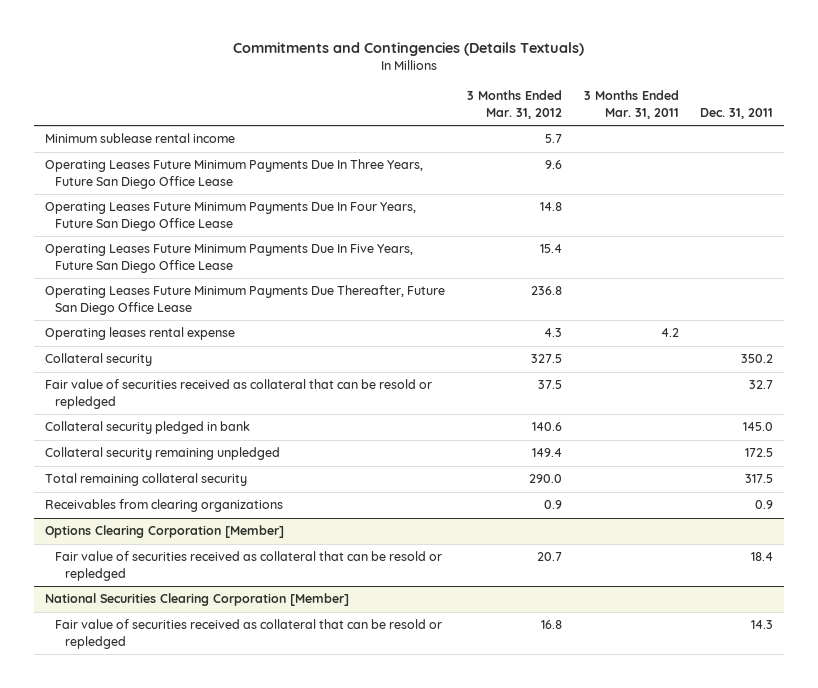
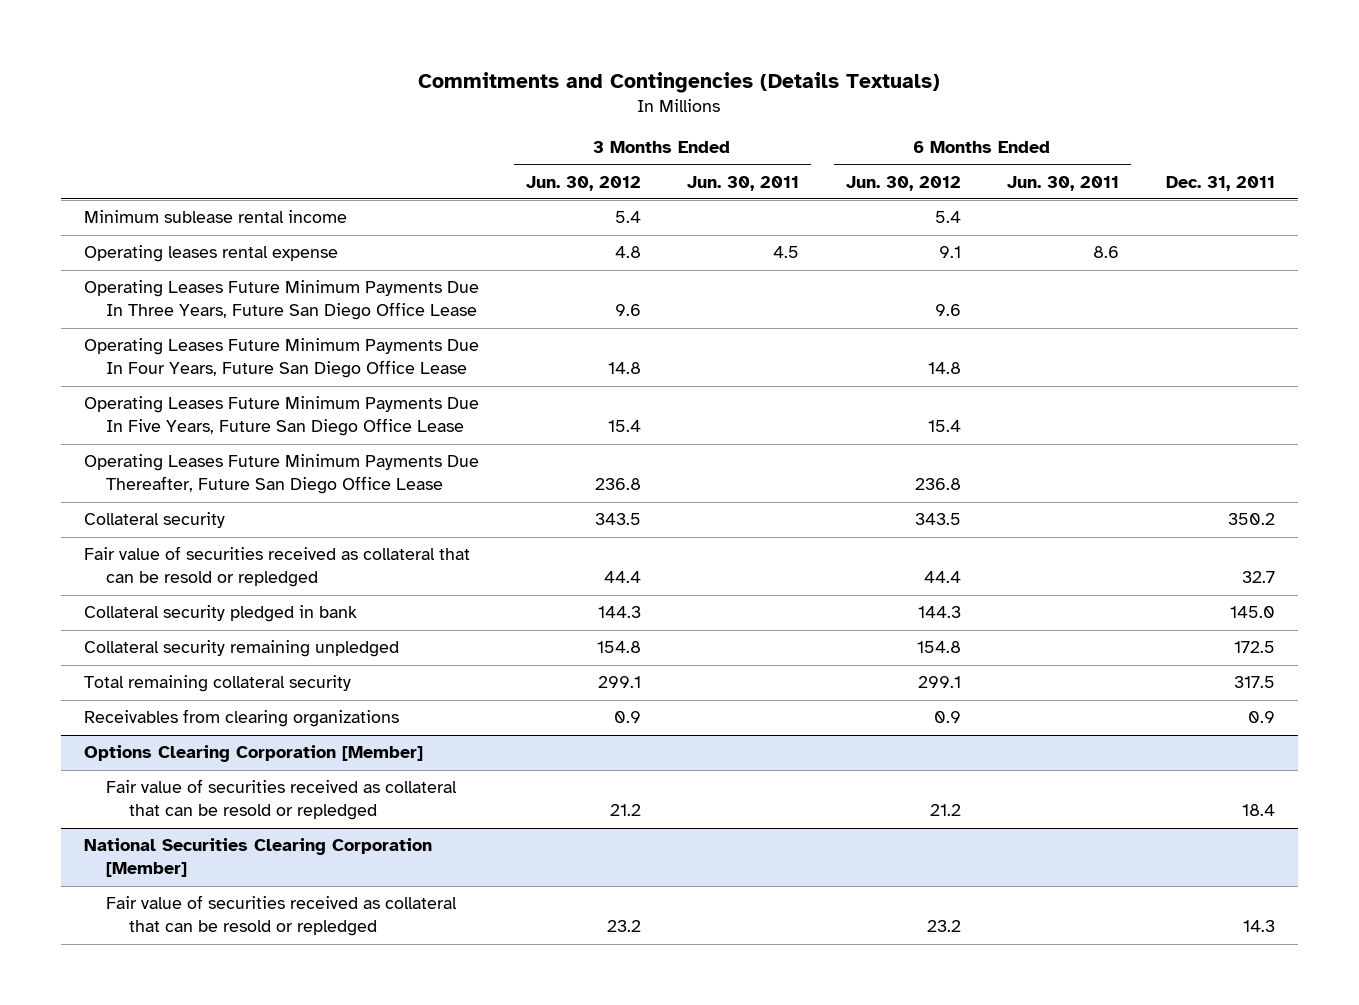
- | 3 Months Ended Mar. 31, 2012 | 3 Months Ended Mar. 31, 2011 | Dec. 31, 2011
+ | 3 Months Ended Jun. 30, 2012 | 3 Months Ended Jun. 30, 2011 | 6 Months Ended Jun. 30, 2012 | 6 Months Ended Jun. 30, 2011 | Dec. 31, 2011
moved up: Operating leases rental expense | 4.8 | 4.5 | 9.1 | 8.6 |

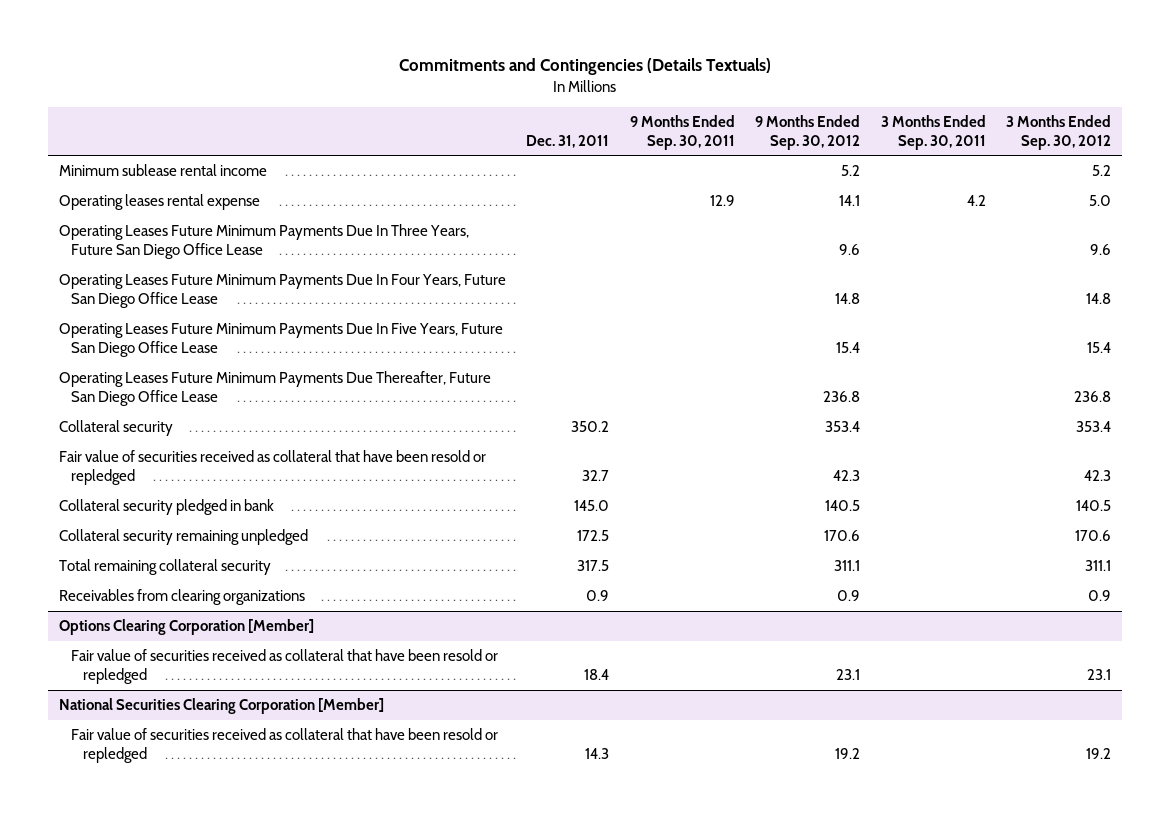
- | 3 Months Ended Jun. 30, 2012 | 3 Months Ended Jun. 30, 2011 | 6 Months Ended Jun. 30, 2012 | 6 Months Ended Jun. 30, 2011 | Dec. 31, 2011
+ | Dec. 31, 2011 | 9 Months Ended Sep. 30, 2011 | 9 Months Ended Sep. 30, 2012 | 3 Months Ended Sep. 30, 2011 | 3 Months Ended Sep. 30, 2012
- Fair value of securities received as collateral that can be resold or repledged | 44.4 | | 44.4 | | 32.7
+ Fair value of securities received as collateral that have been resold or repledged | 32.7 | | 42.3 | | 42.3
@ Options Clearing Corporation [Member]
- Fair value of securities received as collateral that can be resold or repledged | 21.2 | | 21.2 | | 18.4
+ Fair value of securities received as collateral that have been resold or repledged | 18.4 | | 23.1 | | 23.1
@ National Securities Clearing Corporation [Member]
- Fair value of securities received as collateral that can be resold or repledged | 23.2 | | 23.2 | | 14.3
+ Fair value of securities received as collateral that have been resold or repledged | 14.3 | | 19.2 | | 19.2

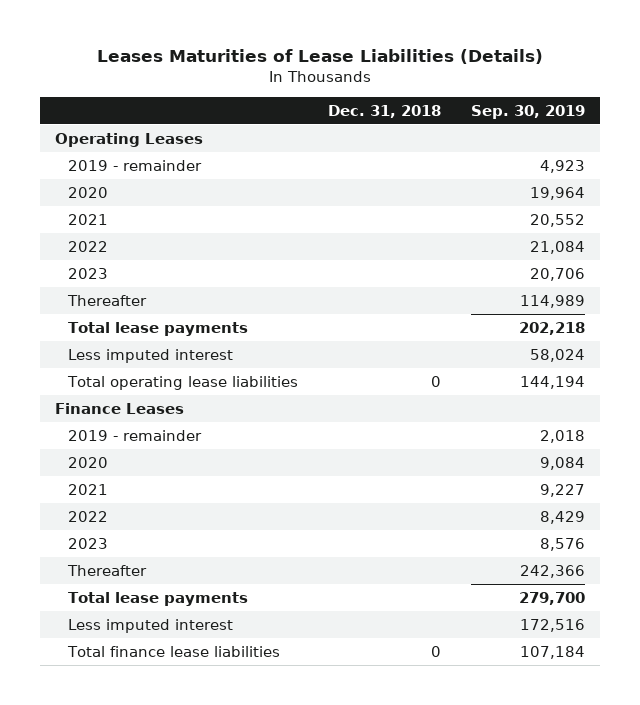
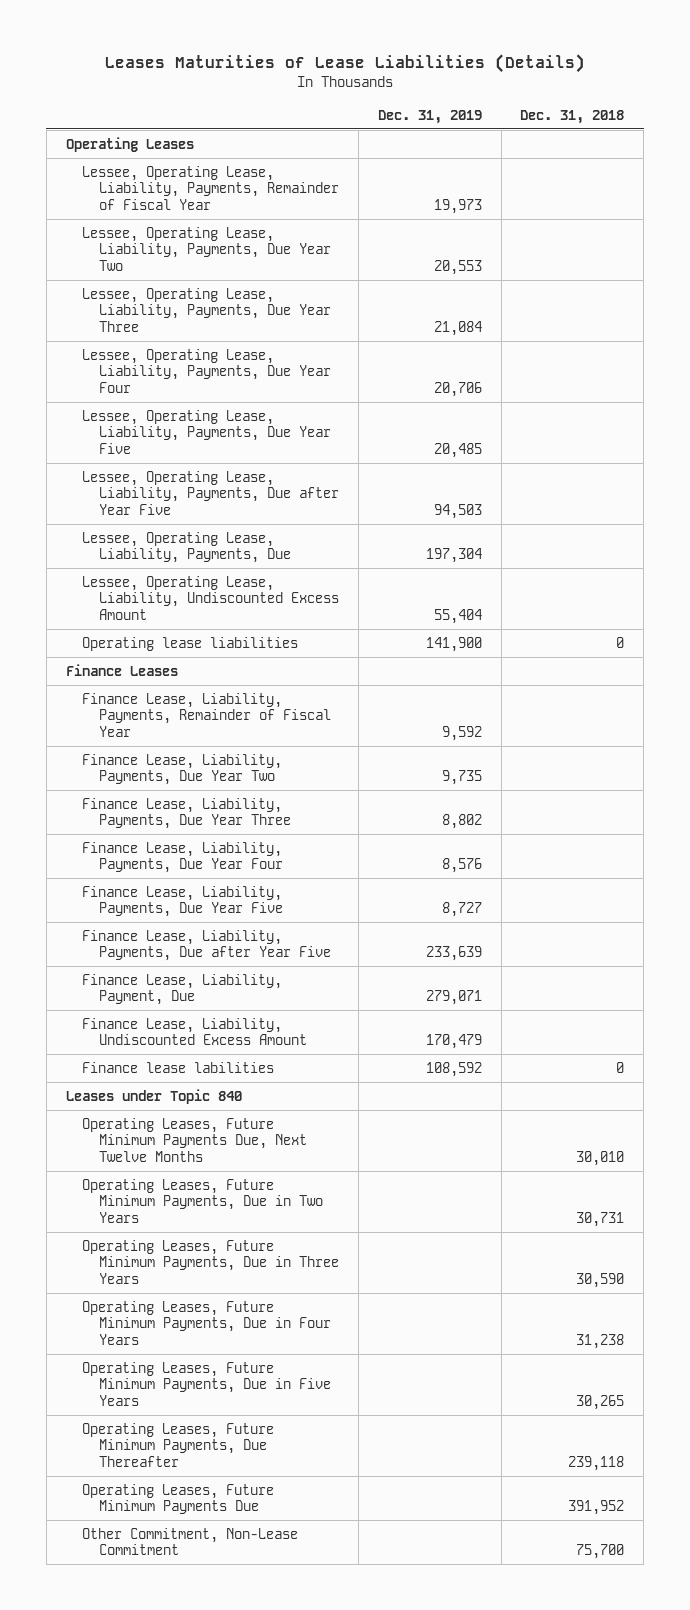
- | Dec. 31, 2018 | Sep. 30, 2019
+ | Dec. 31, 2019 | Dec. 31, 2018
- 2019 - remainder | | 4,923
- 2020 | | 19,964
- 2021 | | 20,552
- 2022 | | 21,084
- 2023 | | 20,706
- Thereafter | | 114,989
- Total lease payments | | 202,218
- Less imputed interest | | 58,024
- Total operating lease liabilities | 0 | 144,194
+ Lessee, Operating Lease, Liability, Payments, Remainder of Fiscal Year | 19,973 |
+ Lessee, Operating Lease, Liability, Payments, Due Year Two | 20,553 |
+ Lessee, Operating Lease, Liability, Payments, Due Year Three | 21,084 |
+ Lessee, Operating Lease, Liability, Payments, Due Year Four | 20,706 |
+ Lessee, Operating Lease, Liability, Payments, Due Year Five | 20,485 |
+ Lessee, Operating Lease, Liability, Payments, Due after Year Five | 94,503 |
+ Lessee, Operating Lease, Liability, Payments, Due | 197,304 |
+ Lessee, Operating Lease, Liability, Undiscounted Excess Amount | 55,404 |
+ Operating lease liabilities | 141,900 | 0
- 2019 - remainder | | 2,018
- 2020 | | 9,084
- 2021 | | 9,227
- 2022 | | 8,429
- 2023 | | 8,576
- Thereafter | | 242,366
- Total lease payments | | 279,700
- Less imputed interest | | 172,516
- Total finance lease liabilities | 0 | 107,184
+ Finance Lease, Liability, Payments, Remainder of Fiscal Year | 9,592 |
+ Finance Lease, Liability, Payments, Due Year Two | 9,735 |
+ Finance Lease, Liability, Payments, Due Year Three | 8,802 |
+ Finance Lease, Liability, Payments, Due Year Four | 8,576 |
+ Finance Lease, Liability, Payments, Due Year Five | 8,727 |
+ Finance Lease, Liability, Payments, Due after Year Five | 233,639 |
+ Finance Lease, Liability, Payment, Due | 279,071 |
+ Finance Lease, Liability, Undiscounted Excess Amount | 170,479 |
+ Finance lease labilities | 108,592 | 0
+ Leases under Topic 840
+ Operating Leases, Future Minimum Payments Due, Next Twelve Months | | 30,010
+ Operating Leases, Future Minimum Payments, Due in Two Years | | 30,731
+ Operating Leases, Future Minimum Payments, Due in Three Years | | 30,590
+ Operating Leases, Future Minimum Payments, Due in Four Years | | 31,238
+ Operating Leases, Future Minimum Payments, Due in Five Years | | 30,265
+ Operating Leases, Future Minimum Payments, Due Thereafter | | 239,118
+ Operating Leases, Future Minimum Payments Due | | 391,952
+ Other Commitment, Non-Lease Commitment | | 75,700

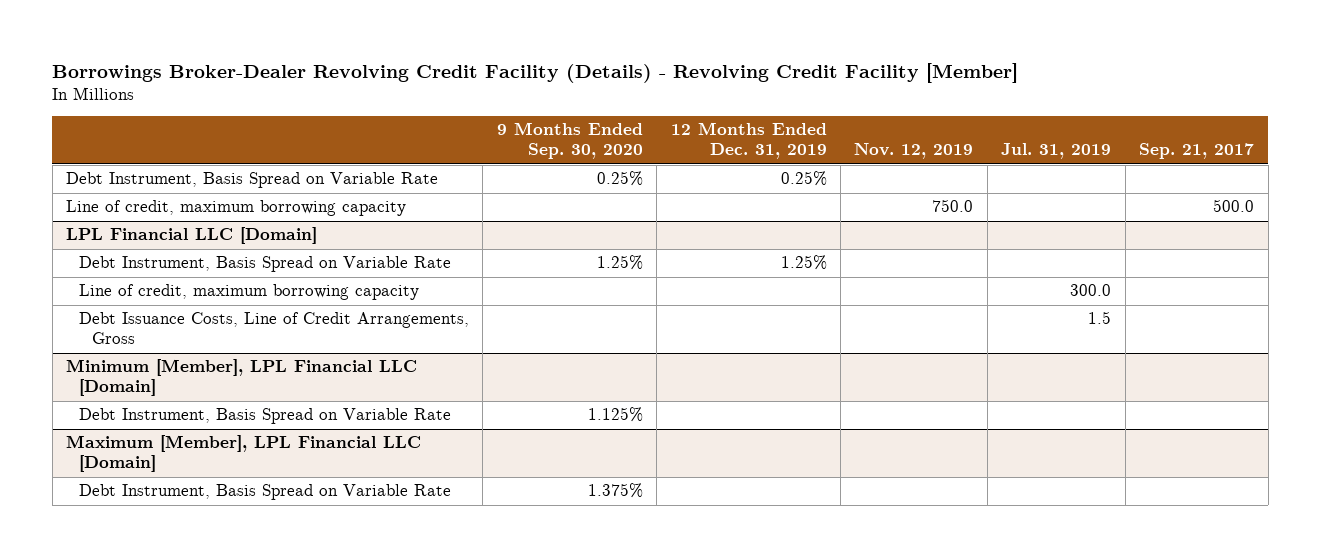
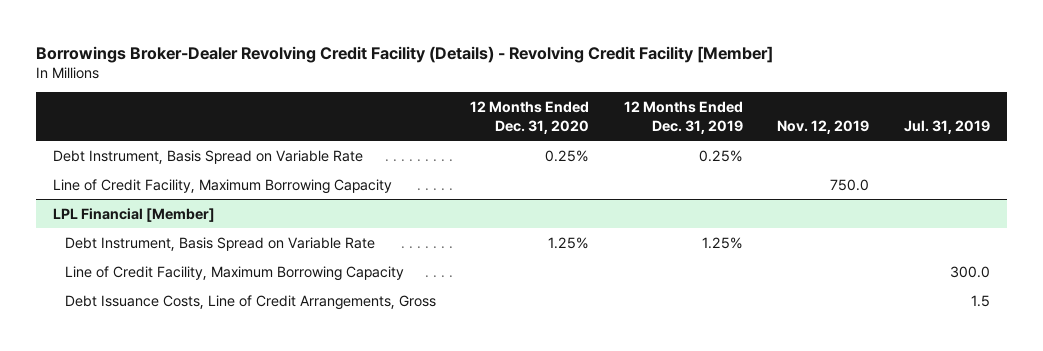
- | 9 Months Ended Sep. 30, 2020 | 12 Months Ended Dec. 31, 2019 | Nov. 12, 2019 | Jul. 31, 2019 | Sep. 21, 2017
+ | 12 Months Ended Dec. 31, 2020 | 12 Months Ended Dec. 31, 2019 | Nov. 12, 2019 | Jul. 31, 2019
- Line of credit, maximum borrowing capacity | | | 750.0 | | 500.0
- LPL Financial LLC [Domain]
+ Line of Credit Facility, Maximum Borrowing Capacity | | | 750.0 |
+ LPL Financial [Member]
- Line of credit, maximum borrowing capacity | | | | 300.0 |
+ Line of Credit Facility, Maximum Borrowing Capacity | | | | 300.0
- Minimum [Member], LPL Financial LLC [Domain]
- Debt Instrument, Basis Spread on Variable Rate | 1.125% | | | |
- Maximum [Member], LPL Financial LLC [Domain]
- Debt Instrument, Basis Spread on Variable Rate | 1.375% | | | |

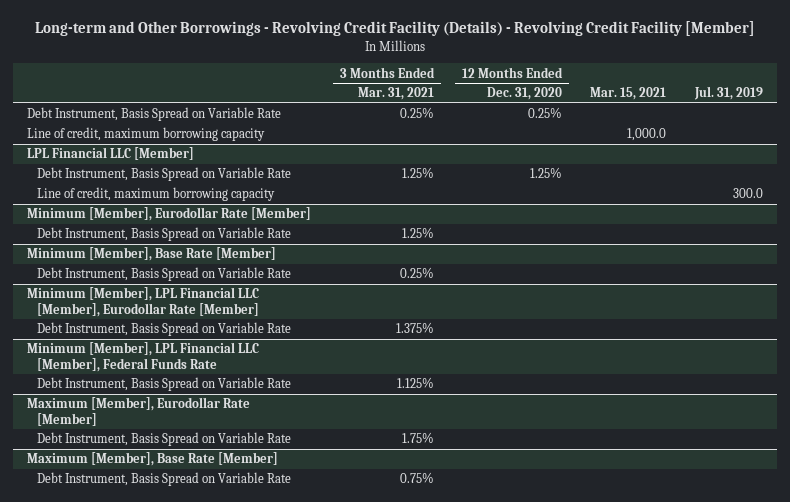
- Borrowings Broker-Dealer Revolving Credit Facility (Details) - Revolving Credit Facility [Member]
+ Long-term and Other Borrowings - Revolving Credit Facility (Details) - Revolving Credit Facility [Member]
- | 12 Months Ended Dec. 31, 2020 | 12 Months Ended Dec. 31, 2019 | Nov. 12, 2019 | Jul. 31, 2019
+ | 3 Months Ended Mar. 31, 2021 | 12 Months Ended Dec. 31, 2020 | Mar. 15, 2021 | Jul. 31, 2019
- Line of Credit Facility, Maximum Borrowing Capacity | | | 750.0 |
- LPL Financial [Member]
+ Line of credit, maximum borrowing capacity | | | 1,000.0 |
+ LPL Financial LLC [Member]
- Line of Credit Facility, Maximum Borrowing Capacity | | | | 300.0
- Debt Issuance Costs, Line of Credit Arrangements, Gross | | | | 1.5
+ Line of credit, maximum borrowing capacity | | | | 300.0
+ Minimum [Member], Eurodollar Rate [Member]
+ Debt Instrument, Basis Spread on Variable Rate | 1.25% | | |
+ Minimum [Member], Base Rate [Member]
+ Debt Instrument, Basis Spread on Variable Rate | 0.25% | | |
+ Minimum [Member], LPL Financial LLC [Member], Eurodollar Rate [Member]
+ Debt Instrument, Basis Spread on Variable Rate | 1.375% | | |
+ Minimum [Member], LPL Financial LLC [Member], Federal Funds Rate
+ Debt Instrument, Basis Spread on Variable Rate | 1.125% | | |
+ Maximum [Member], Eurodollar Rate [Member]
+ Debt Instrument, Basis Spread on Variable Rate | 1.75% | | |
+ Maximum [Member], Base Rate [Member]
+ Debt Instrument, Basis Spread on Variable Rate | 0.75% | | |

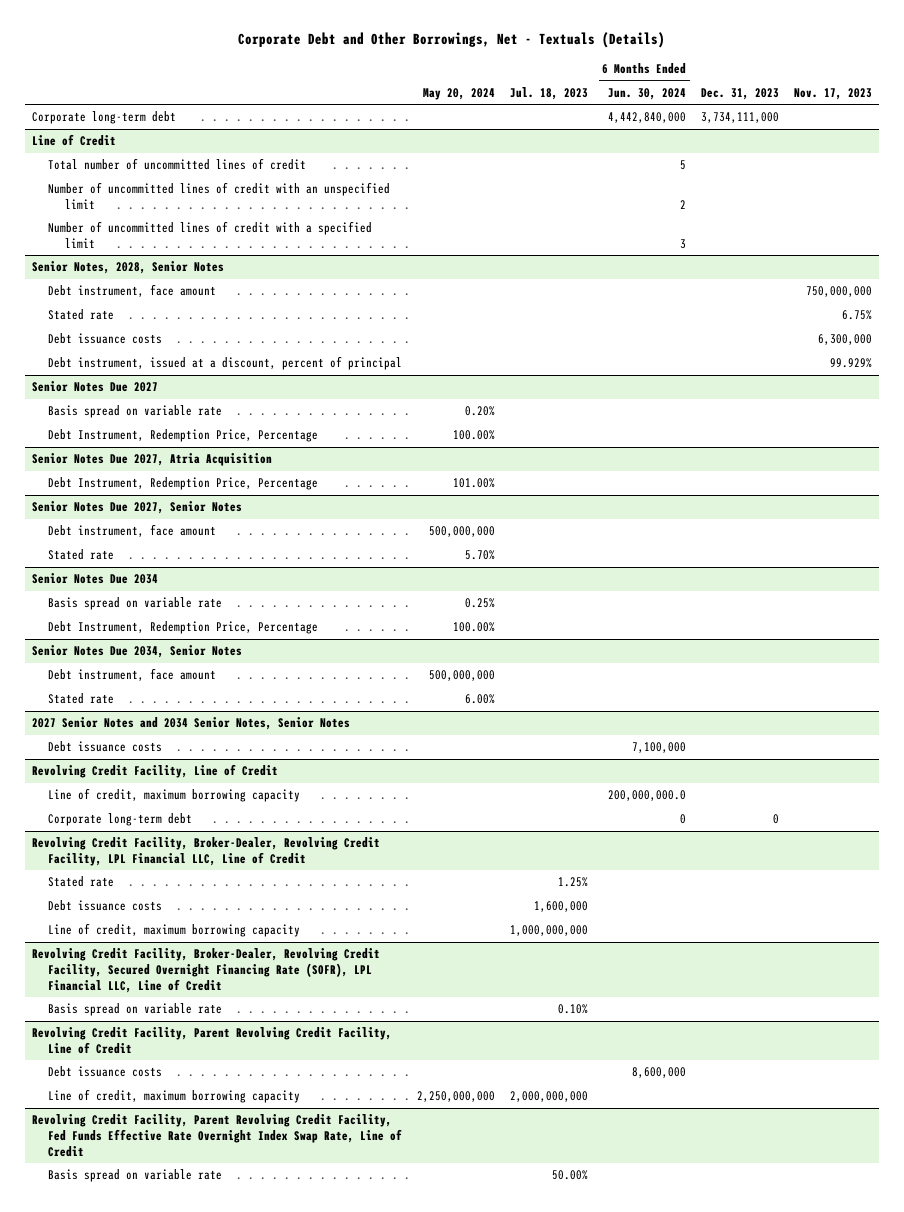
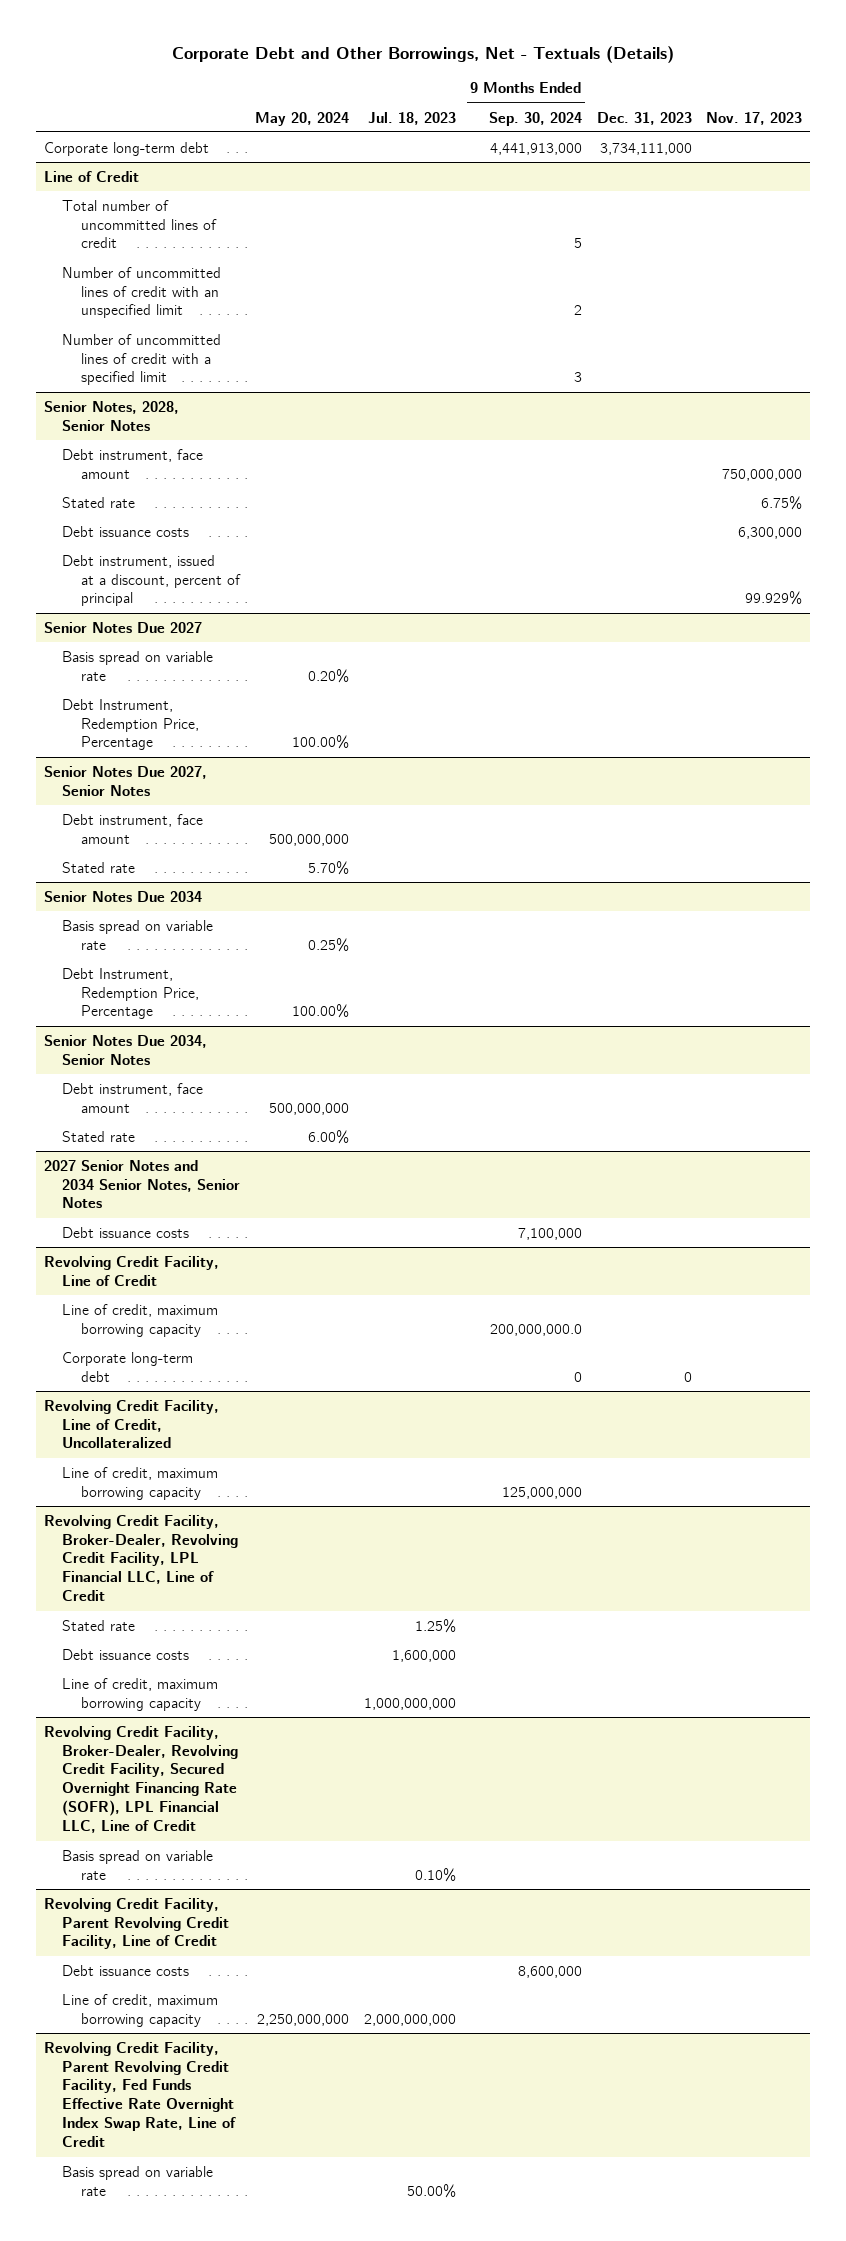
- | May 20, 2024 | Jul. 18, 2023 | 6 Months Ended Jun. 30, 2024 | Dec. 31, 2023 | Nov. 17, 2023
+ | May 20, 2024 | Jul. 18, 2023 | 9 Months Ended Sep. 30, 2024 | Dec. 31, 2023 | Nov. 17, 2023
- Senior Notes Due 2027, Atria Acquisition
- Debt Instrument, Redemption Price, Percentage | 101.00% | | | |
+ Revolving Credit Facility, Line of Credit, Uncollateralized
+ Line of credit, maximum borrowing capacity | | | 125,000,000 | |

